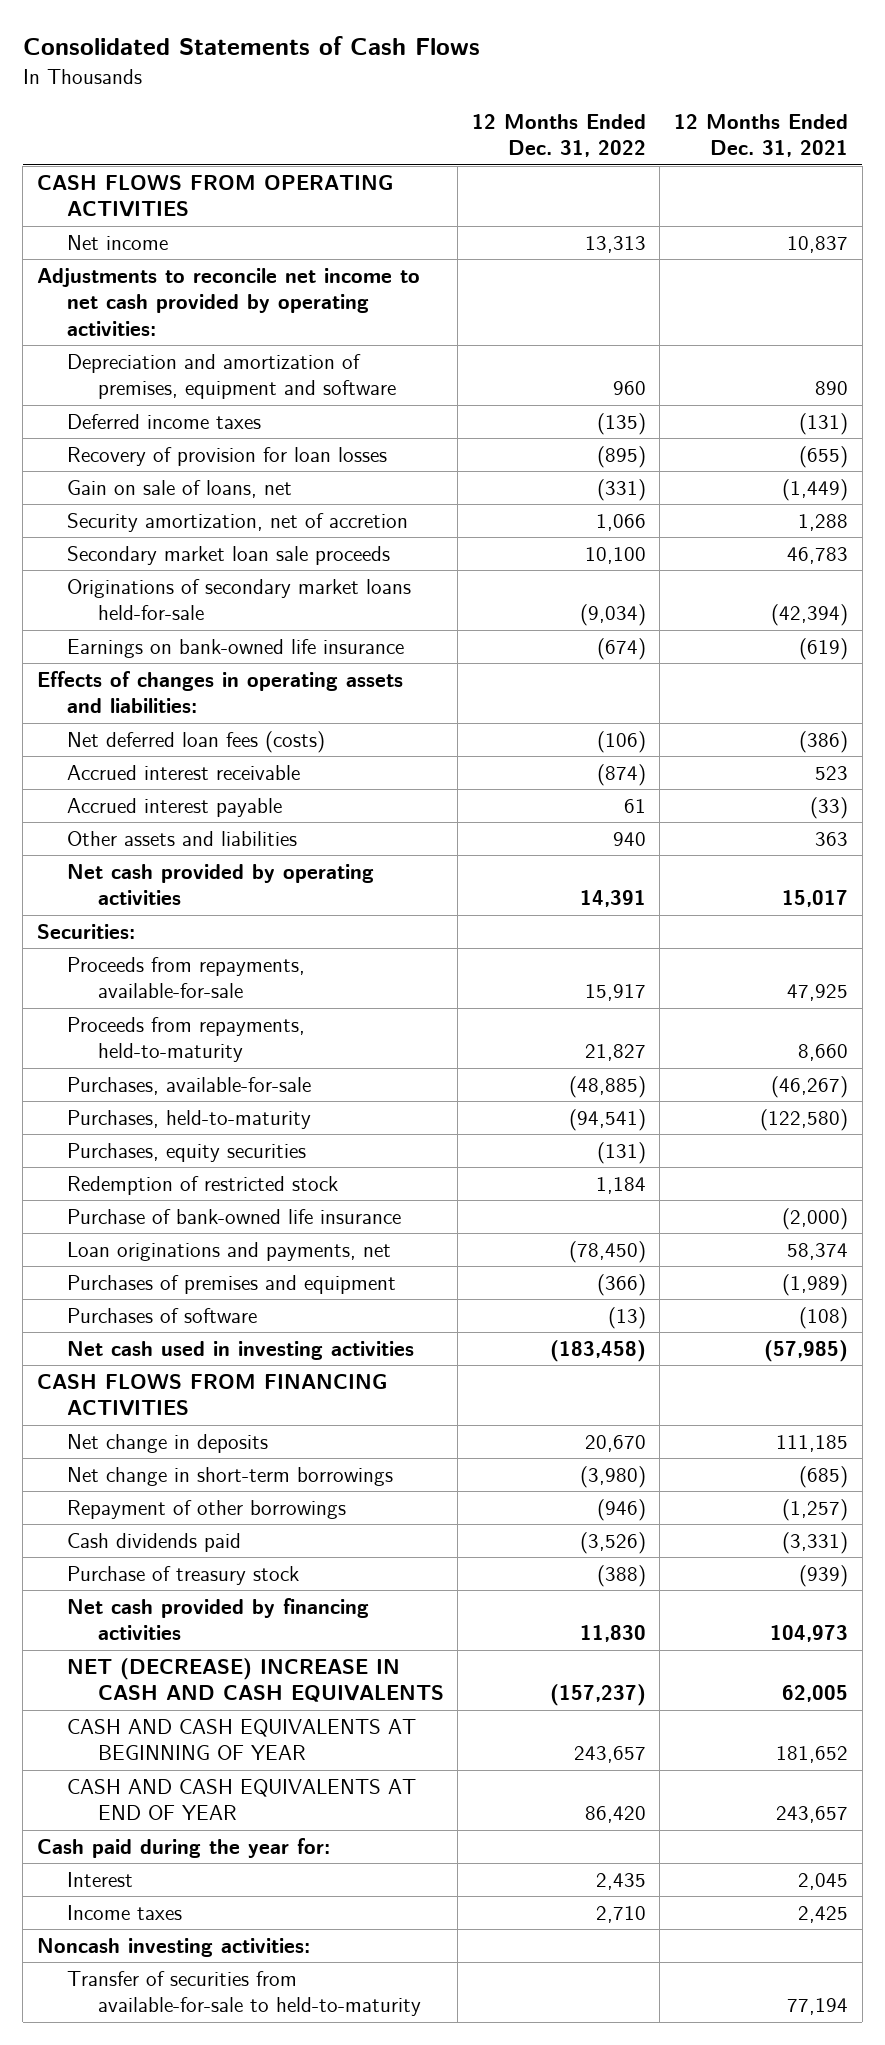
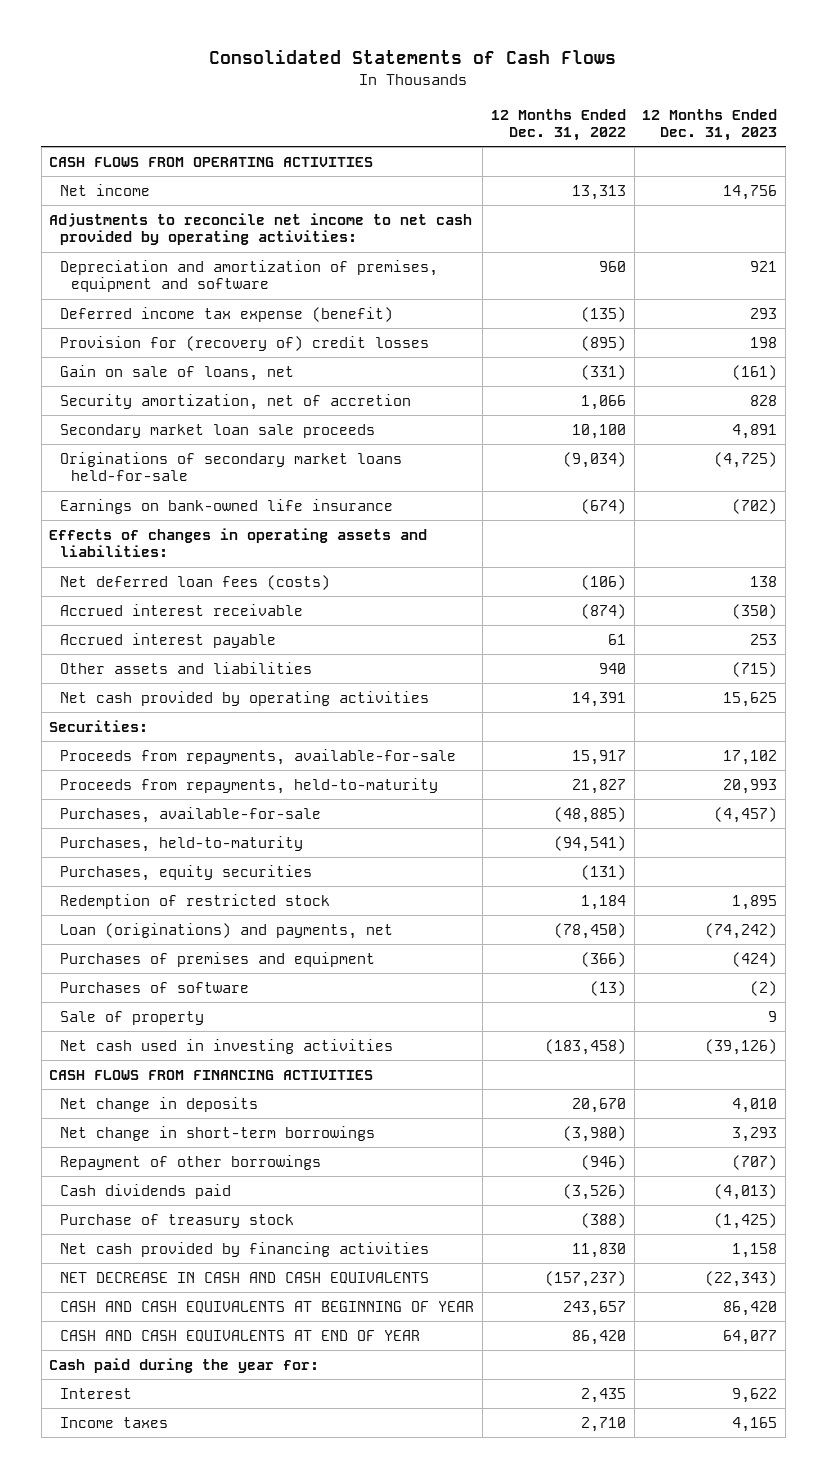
- | 12 Months Ended Dec. 31, 2022 | 12 Months Ended Dec. 31, 2021
+ | 12 Months Ended Dec. 31, 2022 | 12 Months Ended Dec. 31, 2023
- Deferred income taxes | (135) | (131)
- Recovery of provision for loan losses | (895) | (655)
+ Deferred income tax expense (benefit) | (135) | 293
+ Provision for (recovery of) credit losses | (895) | 198
- Purchase of bank-owned life insurance | | (2,000)
- Loan originations and payments, net | (78,450) | 58,374
+ Loan (originations) and payments, net | (78,450) | (74,242)
+ Sale of property | | 9
- NET (DECREASE) INCREASE IN CASH AND CASH EQUIVALENTS | (157,237) | 62,005
+ NET DECREASE IN CASH AND CASH EQUIVALENTS | (157,237) | (22,343)
- Noncash investing activities:
- Transfer of securities from available-for-sale to held-to-maturity | | 77,194

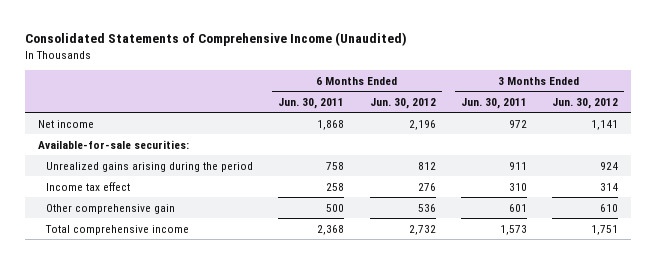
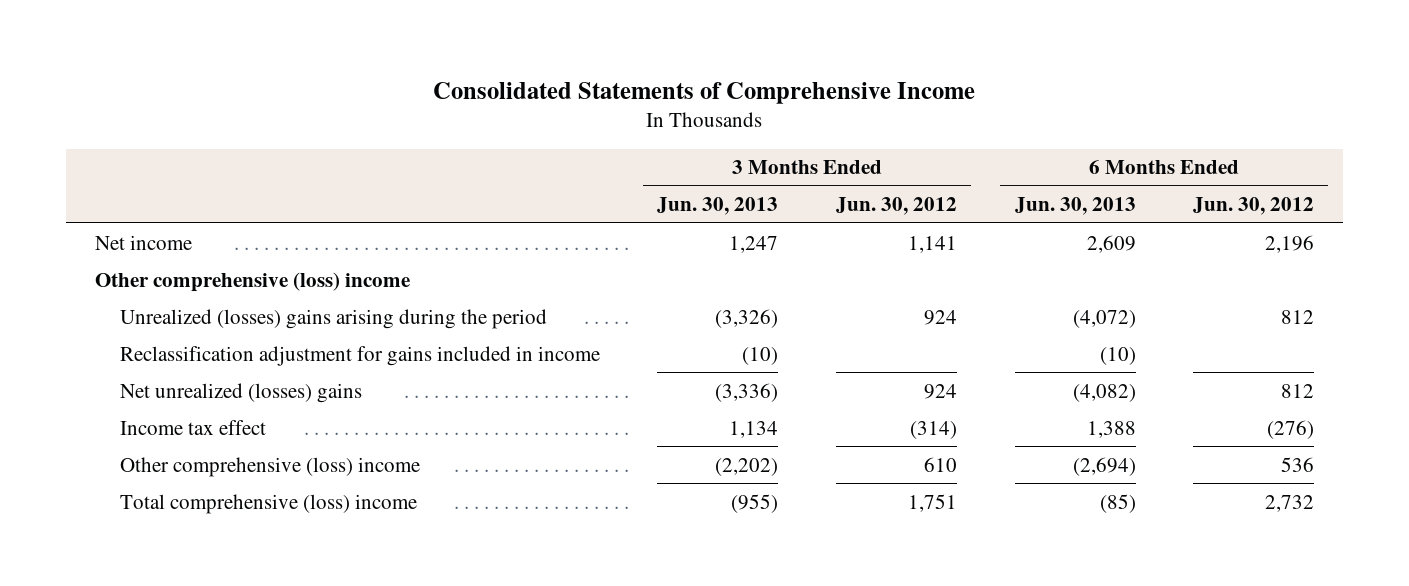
- Consolidated Statements of Comprehensive Income (Unaudited)
+ Consolidated Statements of Comprehensive Income
- | 6 Months Ended Jun. 30, 2011 | 6 Months Ended Jun. 30, 2012 | 3 Months Ended Jun. 30, 2011 | 3 Months Ended Jun. 30, 2012
+ | 3 Months Ended Jun. 30, 2013 | 3 Months Ended Jun. 30, 2012 | 6 Months Ended Jun. 30, 2013 | 6 Months Ended Jun. 30, 2012
- Available-for-sale securities:
- Unrealized gains arising during the period | 758 | 812 | 911 | 924
- Income tax effect | 258 | 276 | 310 | 314
- Other comprehensive gain | 500 | 536 | 601 | 610
- Total comprehensive income | 2,368 | 2,732 | 1,573 | 1,751
+ Other comprehensive (loss) income
+ Unrealized (losses) gains arising during the period | (3,326) | 924 | (4,072) | 812
+ Reclassification adjustment for gains included in income | (10) | | (10) |
+ Net unrealized (losses) gains | (3,336) | 924 | (4,082) | 812
+ Income tax effect | 1,134 | (314) | 1,388 | (276)
+ Other comprehensive (loss) income | (2,202) | 610 | (2,694) | 536
+ Total comprehensive (loss) income | (955) | 1,751 | (85) | 2,732

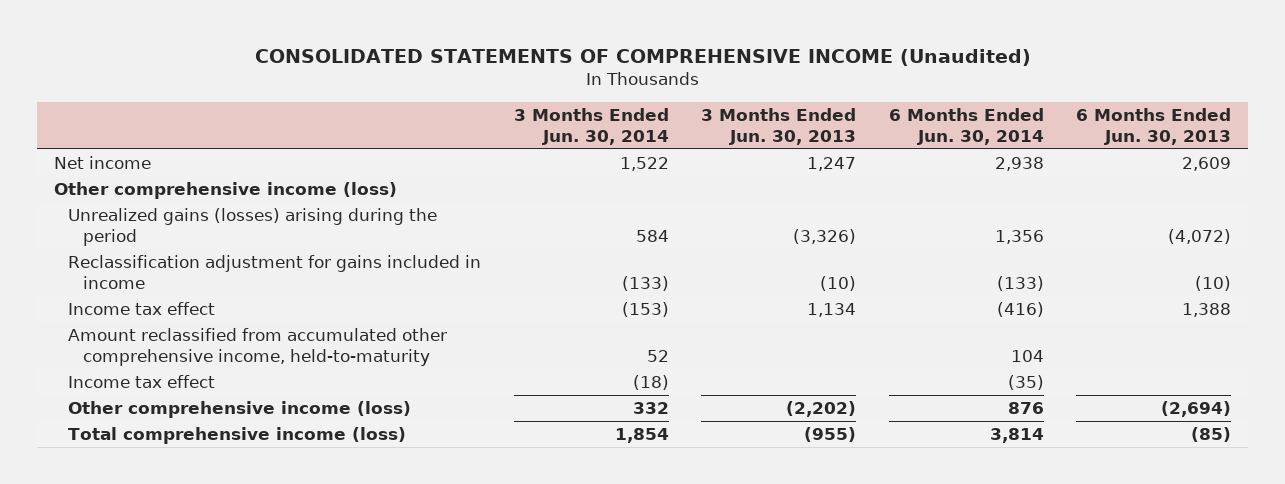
- Consolidated Statements of Comprehensive Income
+ CONSOLIDATED STATEMENTS OF COMPREHENSIVE INCOME (Unaudited)
- | 3 Months Ended Jun. 30, 2013 | 3 Months Ended Jun. 30, 2012 | 6 Months Ended Jun. 30, 2013 | 6 Months Ended Jun. 30, 2012
+ | 3 Months Ended Jun. 30, 2014 | 3 Months Ended Jun. 30, 2013 | 6 Months Ended Jun. 30, 2014 | 6 Months Ended Jun. 30, 2013
- Other comprehensive (loss) income
- Unrealized (losses) gains arising during the period | (3,326) | 924 | (4,072) | 812
+ Other comprehensive income (loss)
+ Unrealized gains (losses) arising during the period | 584 | (3,326) | 1,356 | (4,072)
- Net unrealized (losses) gains | (3,336) | 924 | (4,082) | 812
- Other comprehensive (loss) income | (2,202) | 610 | (2,694) | 536
- Total comprehensive (loss) income | (955) | 1,751 | (85) | 2,732
+ Amount reclassified from accumulated other comprehensive income, held-to-maturity | 52 | | 104 |
+ Income tax effect | (18) | | (35) |
+ Other comprehensive income (loss) | 332 | (2,202) | 876 | (2,694)
+ Total comprehensive income (loss) | 1,854 | (955) | 3,814 | (85)

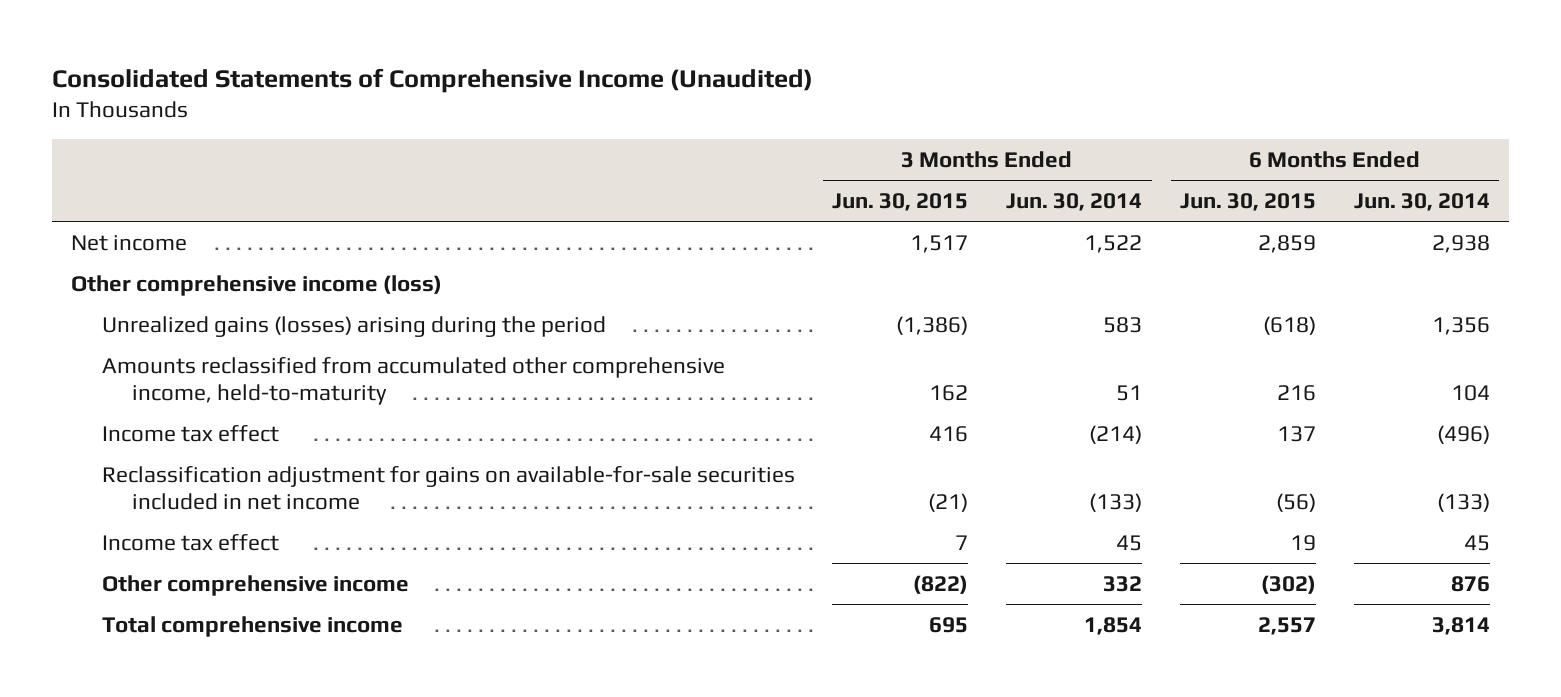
- CONSOLIDATED STATEMENTS OF COMPREHENSIVE INCOME (Unaudited)
+ Consolidated Statements of Comprehensive Income (Unaudited)
- | 3 Months Ended Jun. 30, 2014 | 3 Months Ended Jun. 30, 2013 | 6 Months Ended Jun. 30, 2014 | 6 Months Ended Jun. 30, 2013
+ | 3 Months Ended Jun. 30, 2015 | 3 Months Ended Jun. 30, 2014 | 6 Months Ended Jun. 30, 2015 | 6 Months Ended Jun. 30, 2014
- Unrealized gains (losses) arising during the period | 584 | (3,326) | 1,356 | (4,072)
- Reclassification adjustment for gains included in income | (133) | (10) | (133) | (10)
- Income tax effect | (153) | 1,134 | (416) | 1,388
- Amount reclassified from accumulated other comprehensive income, held-to-maturity | 52 | | 104 |
- Income tax effect | (18) | | (35) |
- Other comprehensive income (loss) | 332 | (2,202) | 876 | (2,694)
- Total comprehensive income (loss) | 1,854 | (955) | 3,814 | (85)
+ Unrealized gains (losses) arising during the period | (1,386) | 583 | (618) | 1,356
+ Amounts reclassified from accumulated other comprehensive income, held-to-maturity | 162 | 51 | 216 | 104
+ Income tax effect | 416 | (214) | 137 | (496)
+ Reclassification adjustment for gains on available-for-sale securities included in net income | (21) | (133) | (56) | (133)
+ Income tax effect | 7 | 45 | 19 | 45
+ Other comprehensive income | (822) | 332 | (302) | 876
+ Total comprehensive income | 695 | 1,854 | 2,557 | 3,814

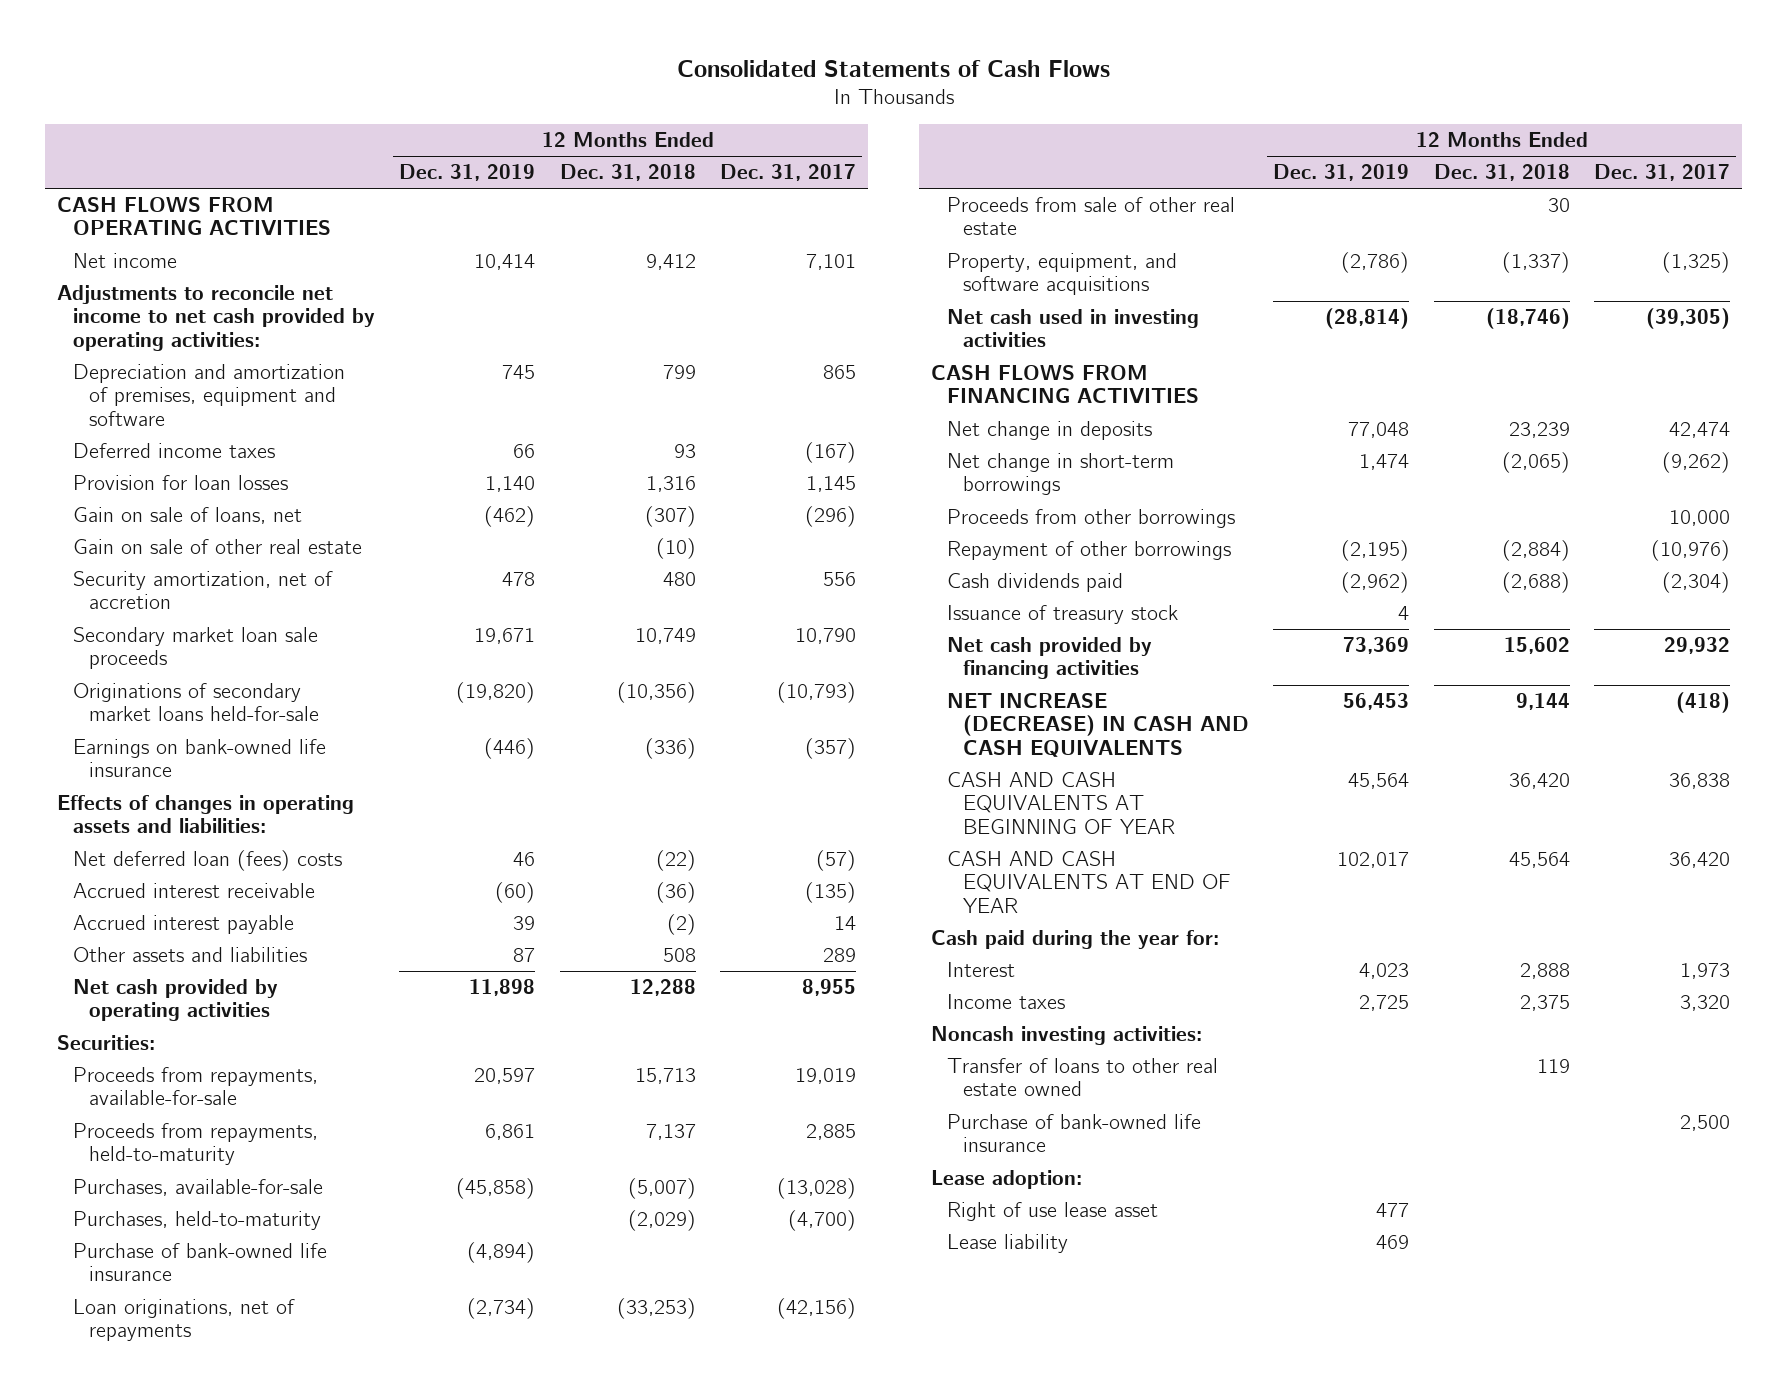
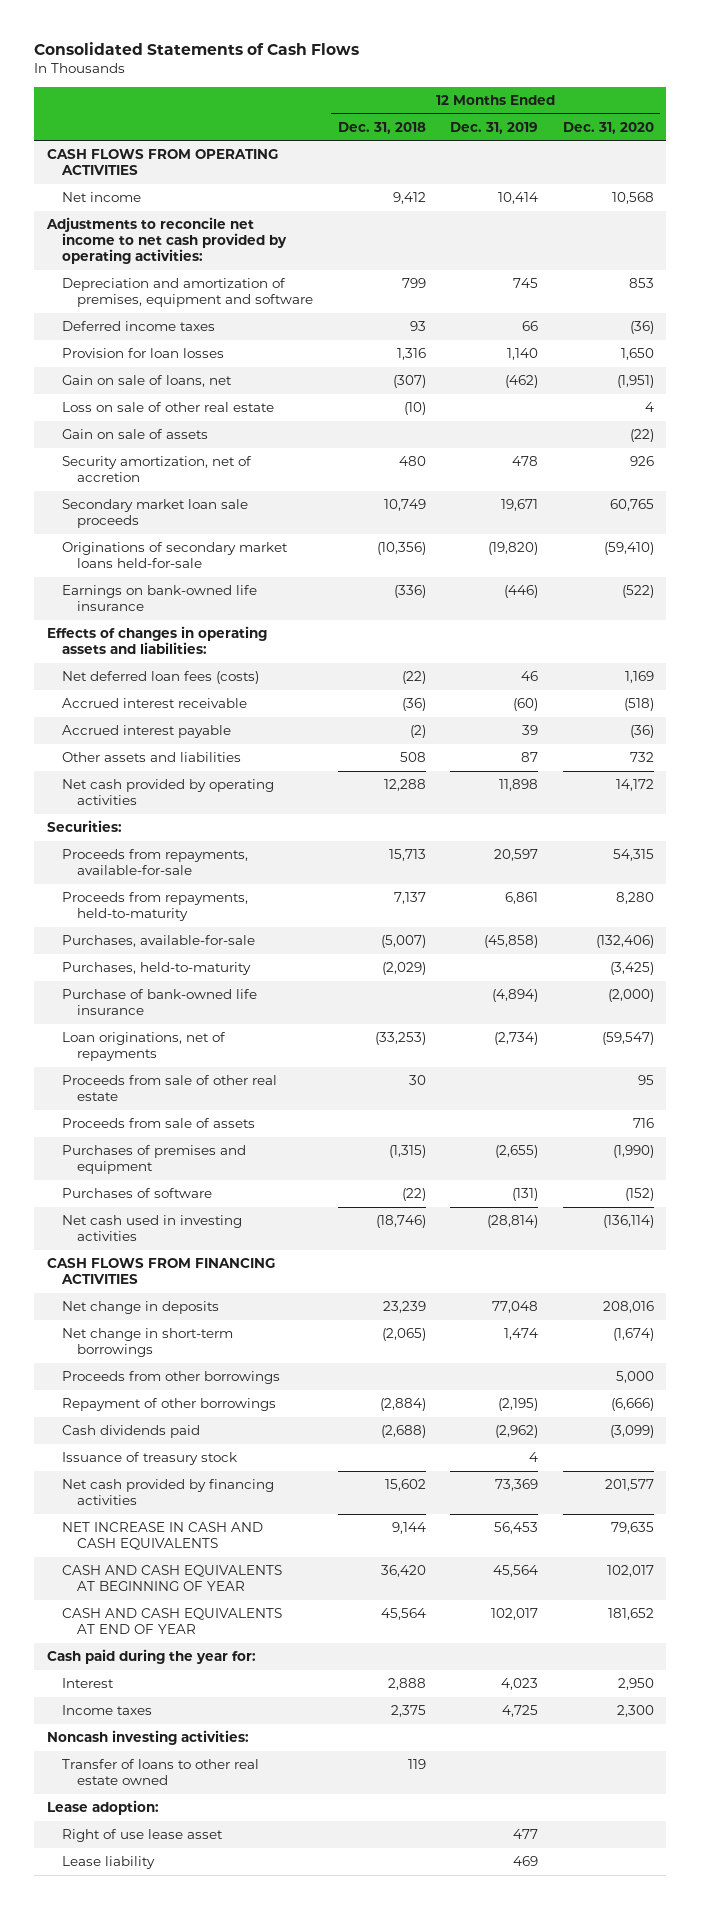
- | 12 Months Ended Dec. 31, 2019 | 12 Months Ended Dec. 31, 2018 | 12 Months Ended Dec. 31, 2017
+ | 12 Months Ended Dec. 31, 2018 | 12 Months Ended Dec. 31, 2019 | 12 Months Ended Dec. 31, 2020
- Gain on sale of other real estate | | (10) |
+ Loss on sale of other real estate | (10) | | 4
+ Gain on sale of assets | | | (22)
- Net deferred loan (fees) costs | 46 | (22) | (57)
+ Net deferred loan fees (costs) | (22) | 46 | 1,169
- Property, equipment, and software acquisitions | (2,786) | (1,337) | (1,325)
+ Proceeds from sale of assets | | | 716
+ Purchases of premises and equipment | (1,315) | (2,655) | (1,990)
+ Purchases of software | (22) | (131) | (152)
- NET INCREASE (DECREASE) IN CASH AND CASH EQUIVALENTS | 56,453 | 9,144 | (418)
+ NET INCREASE IN CASH AND CASH EQUIVALENTS | 9,144 | 56,453 | 79,635
- Income taxes | 2,725 | 2,375 | 3,320
+ Income taxes | 2,375 | 4,725 | 2,300
- Purchase of bank-owned life insurance | | | 2,500

